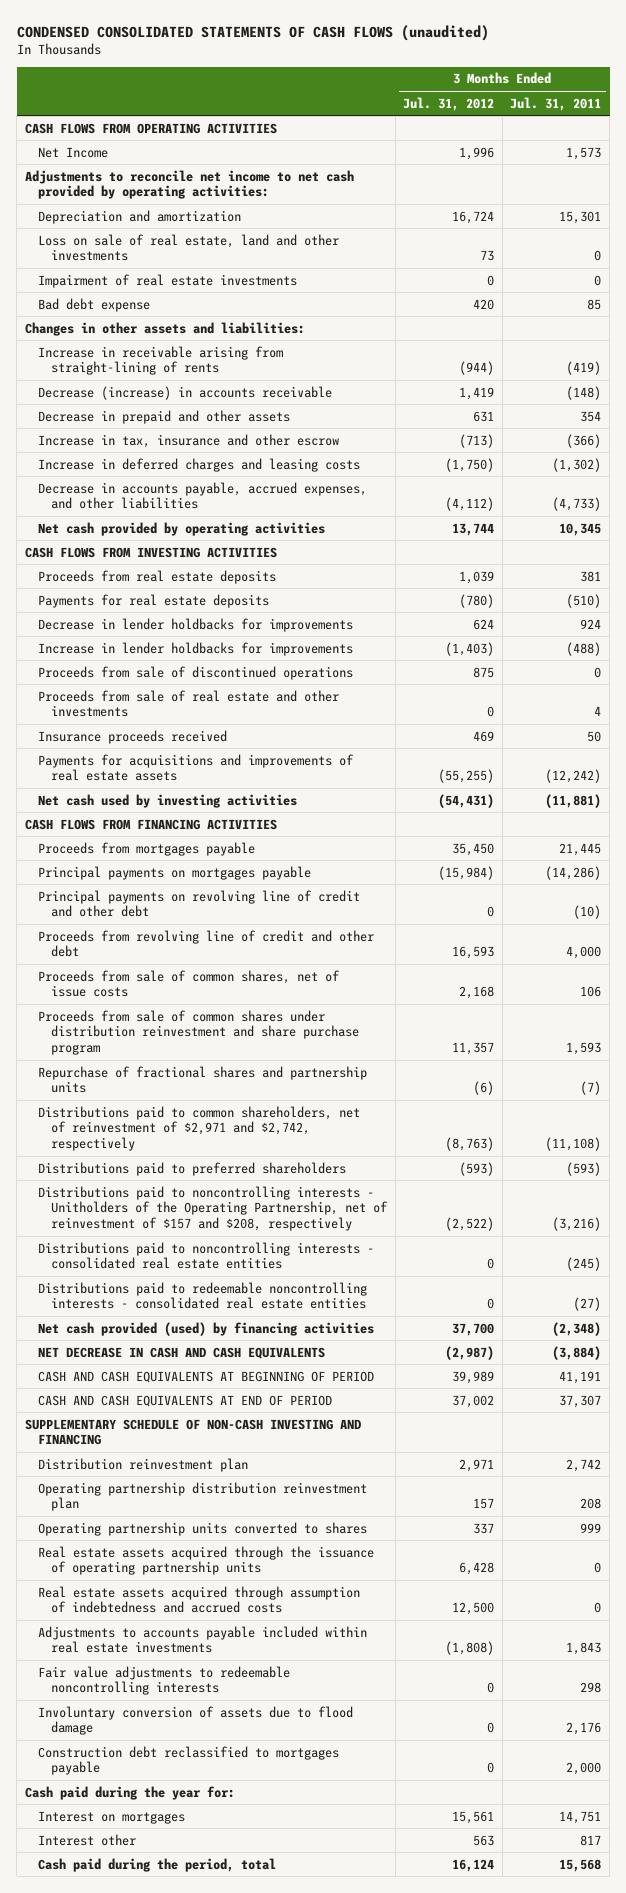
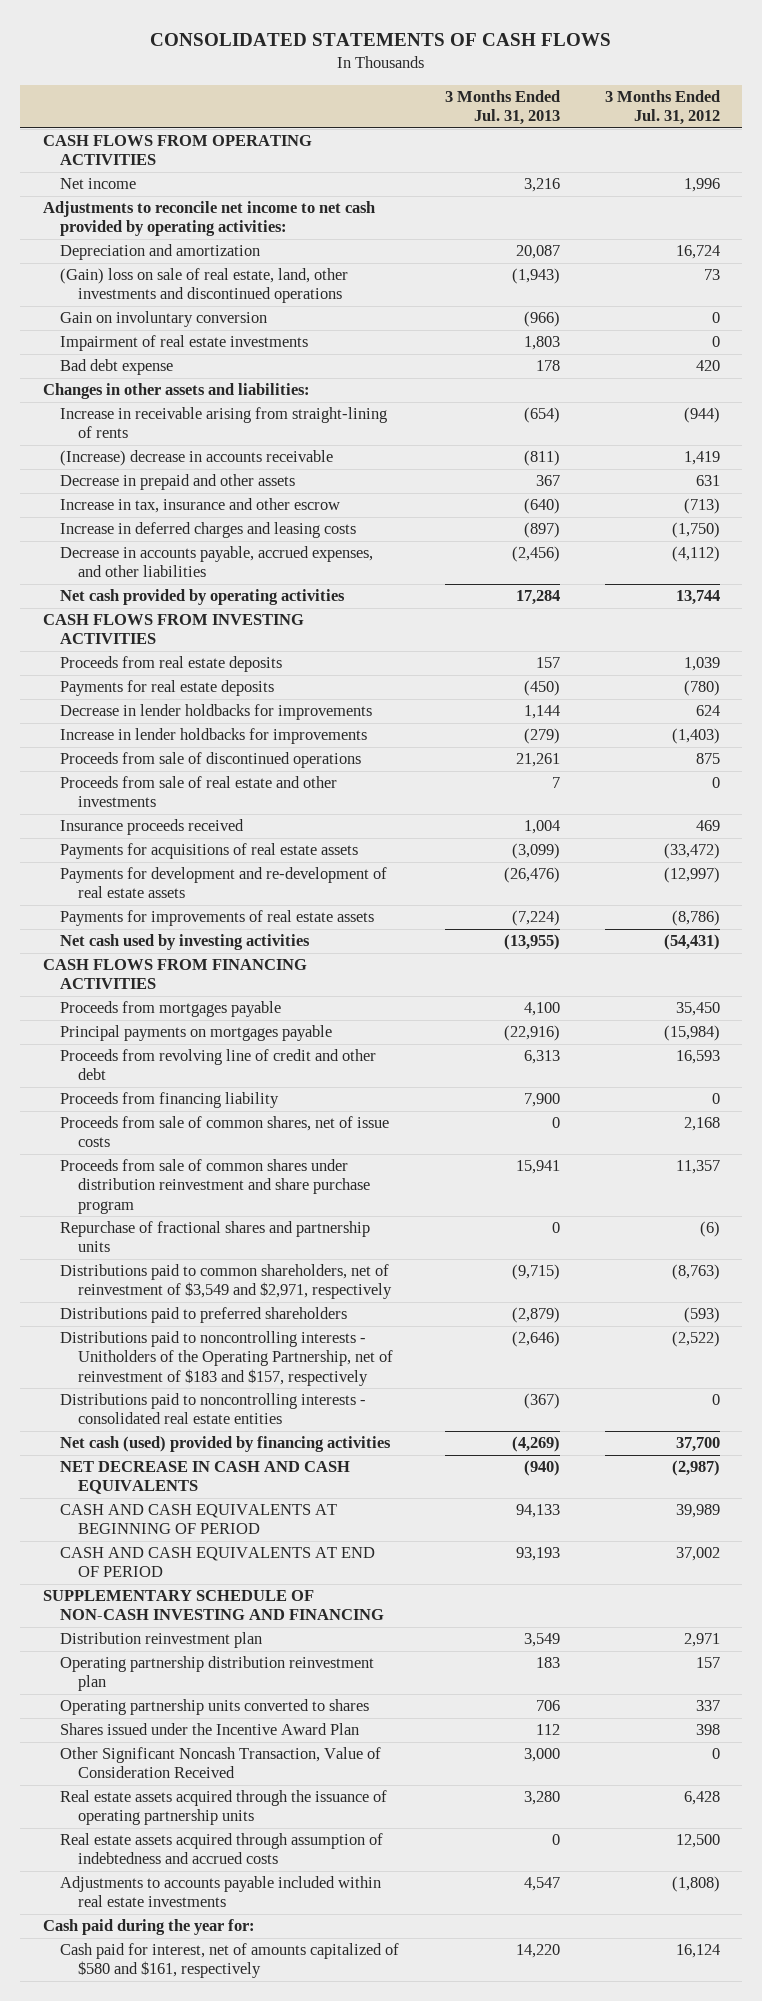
- CONDENSED CONSOLIDATED STATEMENTS OF CASH FLOWS (unaudited)
+ CONSOLIDATED STATEMENTS OF CASH FLOWS
- | 3 Months Ended Jul. 31, 2012 | 3 Months Ended Jul. 31, 2011
+ | 3 Months Ended Jul. 31, 2013 | 3 Months Ended Jul. 31, 2012
- Net Income | 1,996 | 1,573
+ Net income | 3,216 | 1,996
- Loss on sale of real estate, land and other investments | 73 | 0
+ (Gain) loss on sale of real estate, land, other investments and discontinued operations | (1,943) | 73
+ Gain on involuntary conversion | (966) | 0
- Decrease (increase) in accounts receivable | 1,419 | (148)
+ (Increase) decrease in accounts receivable | (811) | 1,419
- Payments for acquisitions and improvements of real estate assets | (55,255) | (12,242)
+ Payments for acquisitions of real estate assets | (3,099) | (33,472)
+ Payments for development and re-development of real estate assets | (26,476) | (12,997)
+ Payments for improvements of real estate assets | (7,224) | (8,786)
- Principal payments on revolving line of credit and other debt | 0 | (10)
+ Proceeds from financing liability | 7,900 | 0
- Distributions paid to common shareholders, net of reinvestment of $2,971 and $2,742, respectively | (8,763) | (11,108)
+ Distributions paid to common shareholders, net of reinvestment of $3,549 and $2,971, respectively | (9,715) | (8,763)
- Distributions paid to noncontrolling interests - Unitholders of the Operating Partnership, net of reinvestment of $157 and $208, respectively | (2,522) | (3,216)
+ Distributions paid to noncontrolling interests - Unitholders of the Operating Partnership, net of reinvestment of $183 and $157, respectively | (2,646) | (2,522)
- Distributions paid to redeemable noncontrolling interests - consolidated real estate entities | 0 | (27)
- Net cash provided (used) by financing activities | 37,700 | (2,348)
+ Net cash (used) provided by financing activities | (4,269) | 37,700
+ Shares issued under the Incentive Award Plan | 112 | 398
+ Other Significant Noncash Transaction, Value of Consideration Received | 3,000 | 0
- Fair value adjustments to redeemable noncontrolling interests | 0 | 298
- Involuntary conversion of assets due to flood damage | 0 | 2,176
- Construction debt reclassified to mortgages payable | 0 | 2,000
- Interest on mortgages | 15,561 | 14,751
- Interest other | 563 | 817
- Cash paid during the period, total | 16,124 | 15,568
+ Cash paid for interest, net of amounts capitalized of $580 and $161, respectively | 14,220 | 16,124

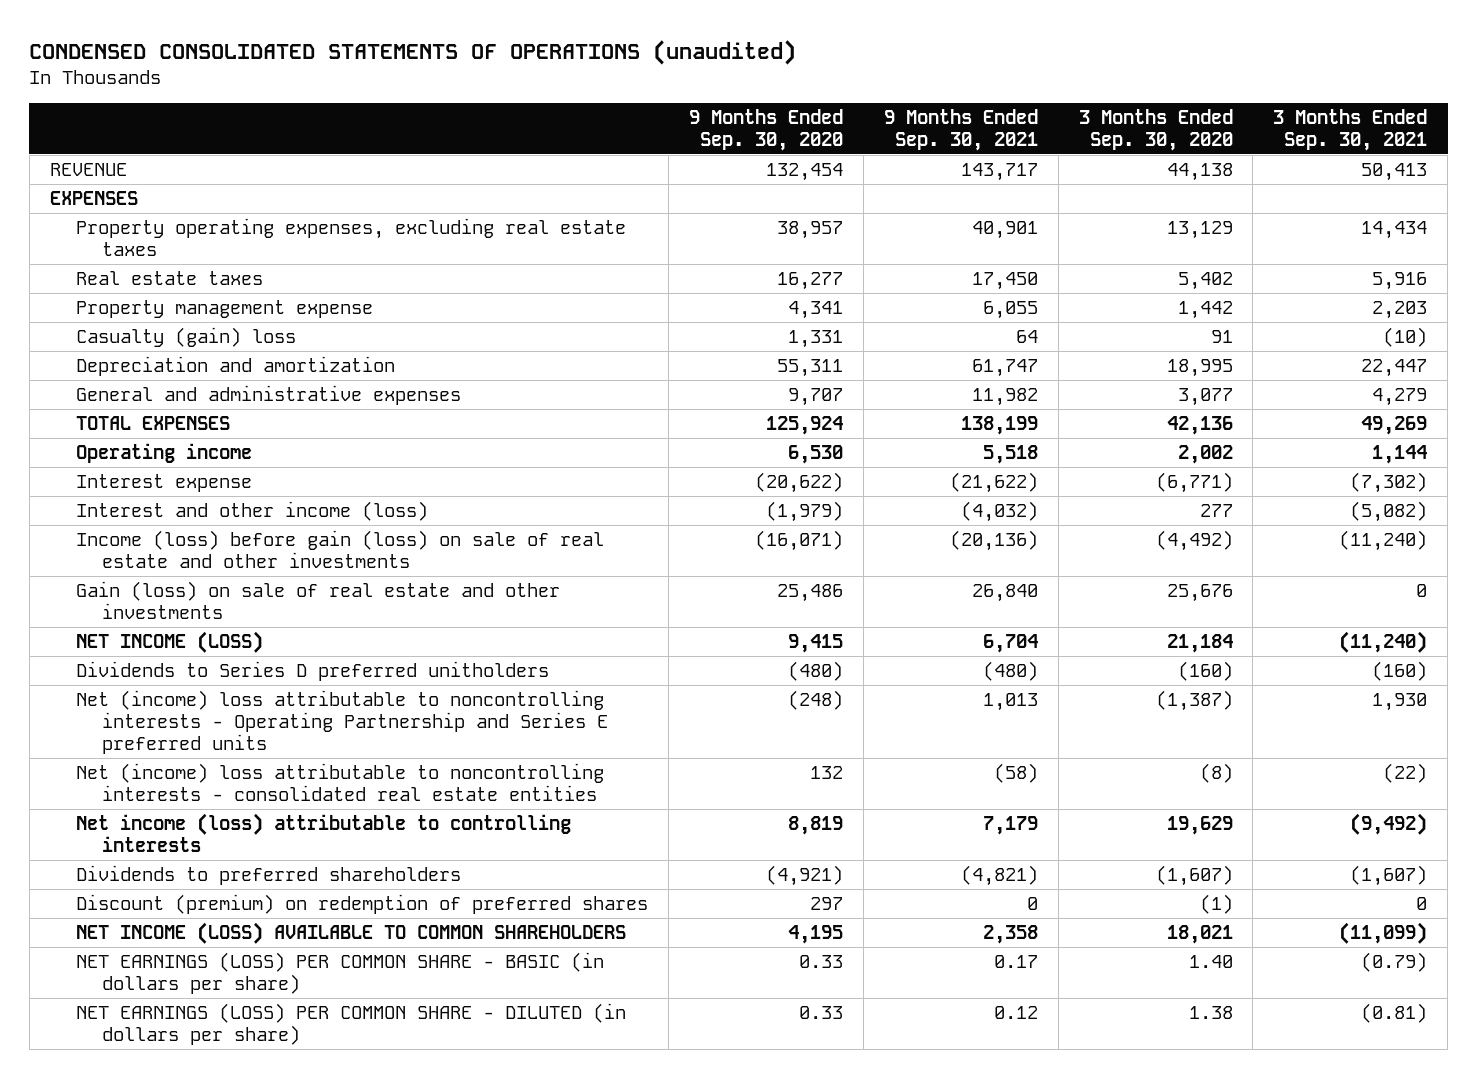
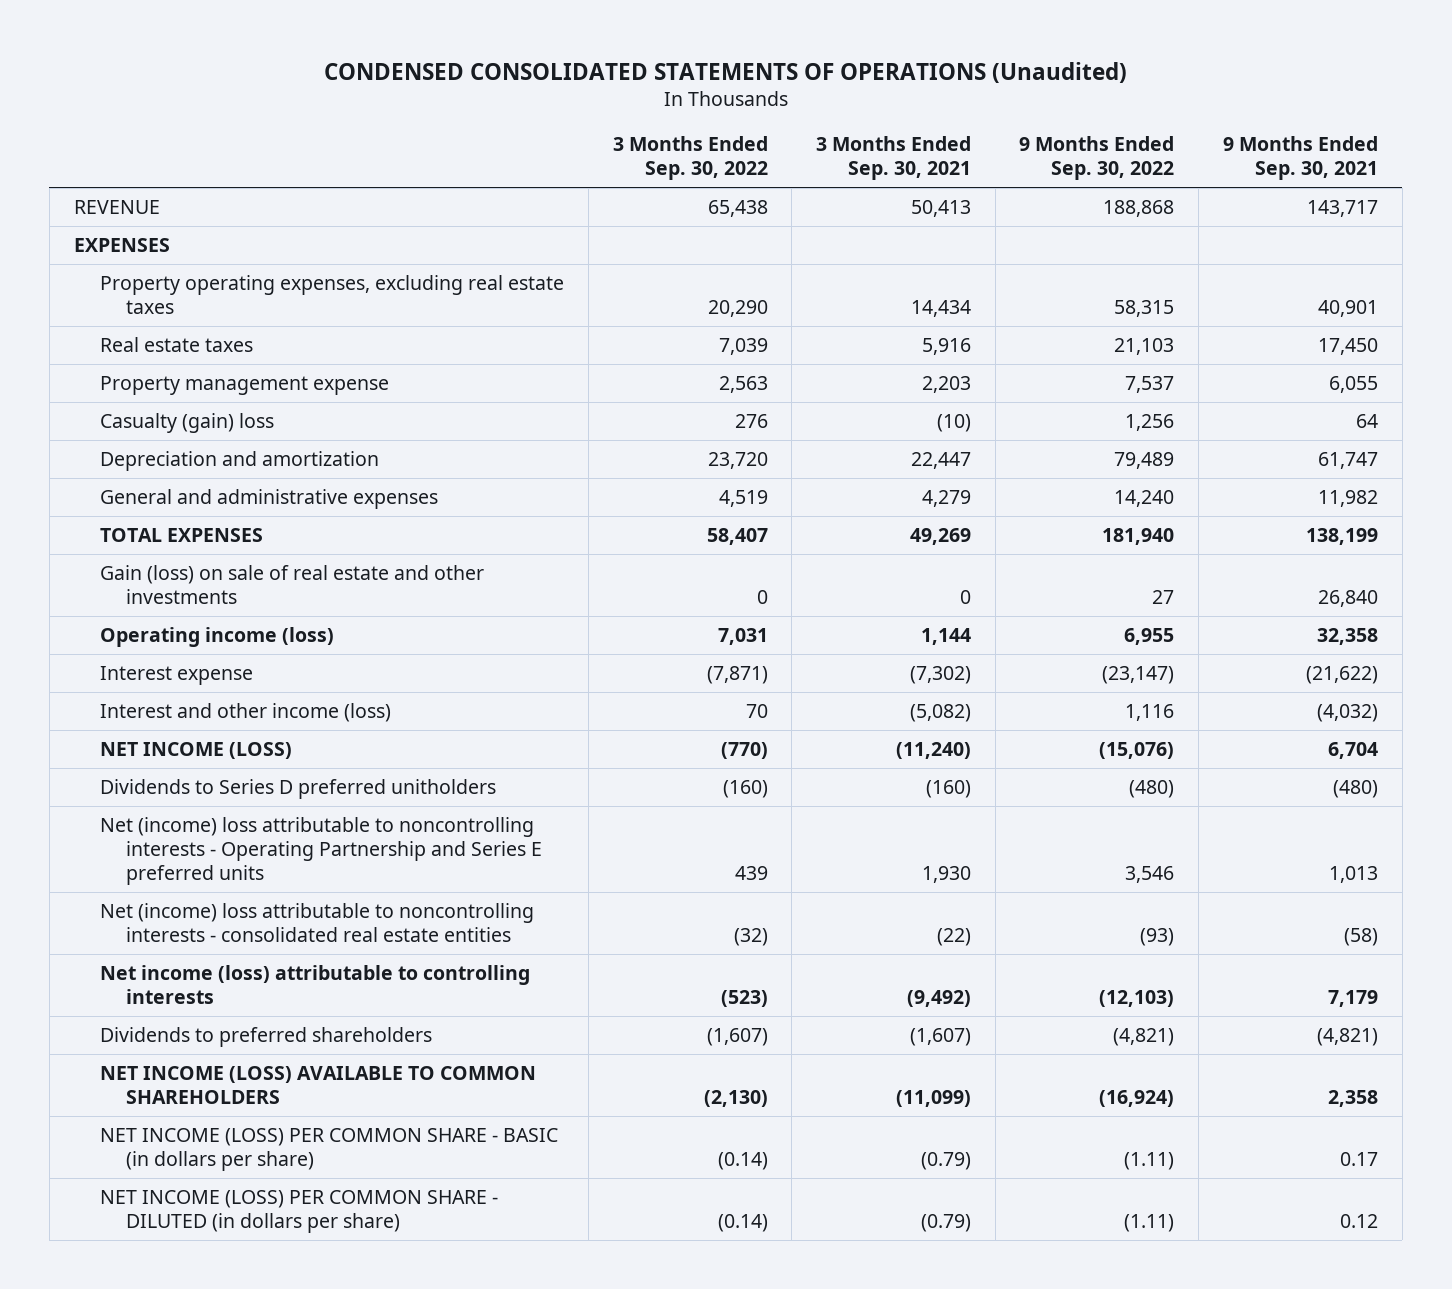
- CONDENSED CONSOLIDATED STATEMENTS OF OPERATIONS (unaudited)
+ CONDENSED CONSOLIDATED STATEMENTS OF OPERATIONS (Unaudited)
- | 9 Months Ended Sep. 30, 2020 | 9 Months Ended Sep. 30, 2021 | 3 Months Ended Sep. 30, 2020 | 3 Months Ended Sep. 30, 2021
+ | 3 Months Ended Sep. 30, 2022 | 3 Months Ended Sep. 30, 2021 | 9 Months Ended Sep. 30, 2022 | 9 Months Ended Sep. 30, 2021
- Operating income | 6,530 | 5,518 | 2,002 | 1,144
moved up: Gain (loss) on sale of real estate and other investments | 0 | 0 | 27 | 26,840
+ Operating income (loss) | 7,031 | 1,144 | 6,955 | 32,358
- Income (loss) before gain (loss) on sale of real estate and other investments | (16,071) | (20,136) | (4,492) | (11,240)
- Discount (premium) on redemption of preferred shares | 297 | 0 | (1) | 0
- NET EARNINGS (LOSS) PER COMMON SHARE - BASIC (in dollars per share) | 0.33 | 0.17 | 1.40 | (0.79)
- NET EARNINGS (LOSS) PER COMMON SHARE - DILUTED (in dollars per share) | 0.33 | 0.12 | 1.38 | (0.81)
+ NET INCOME (LOSS) PER COMMON SHARE - BASIC (in dollars per share) | (0.14) | (0.79) | (1.11) | 0.17
+ NET INCOME (LOSS) PER COMMON SHARE - DILUTED (in dollars per share) | (0.14) | (0.79) | (1.11) | 0.12

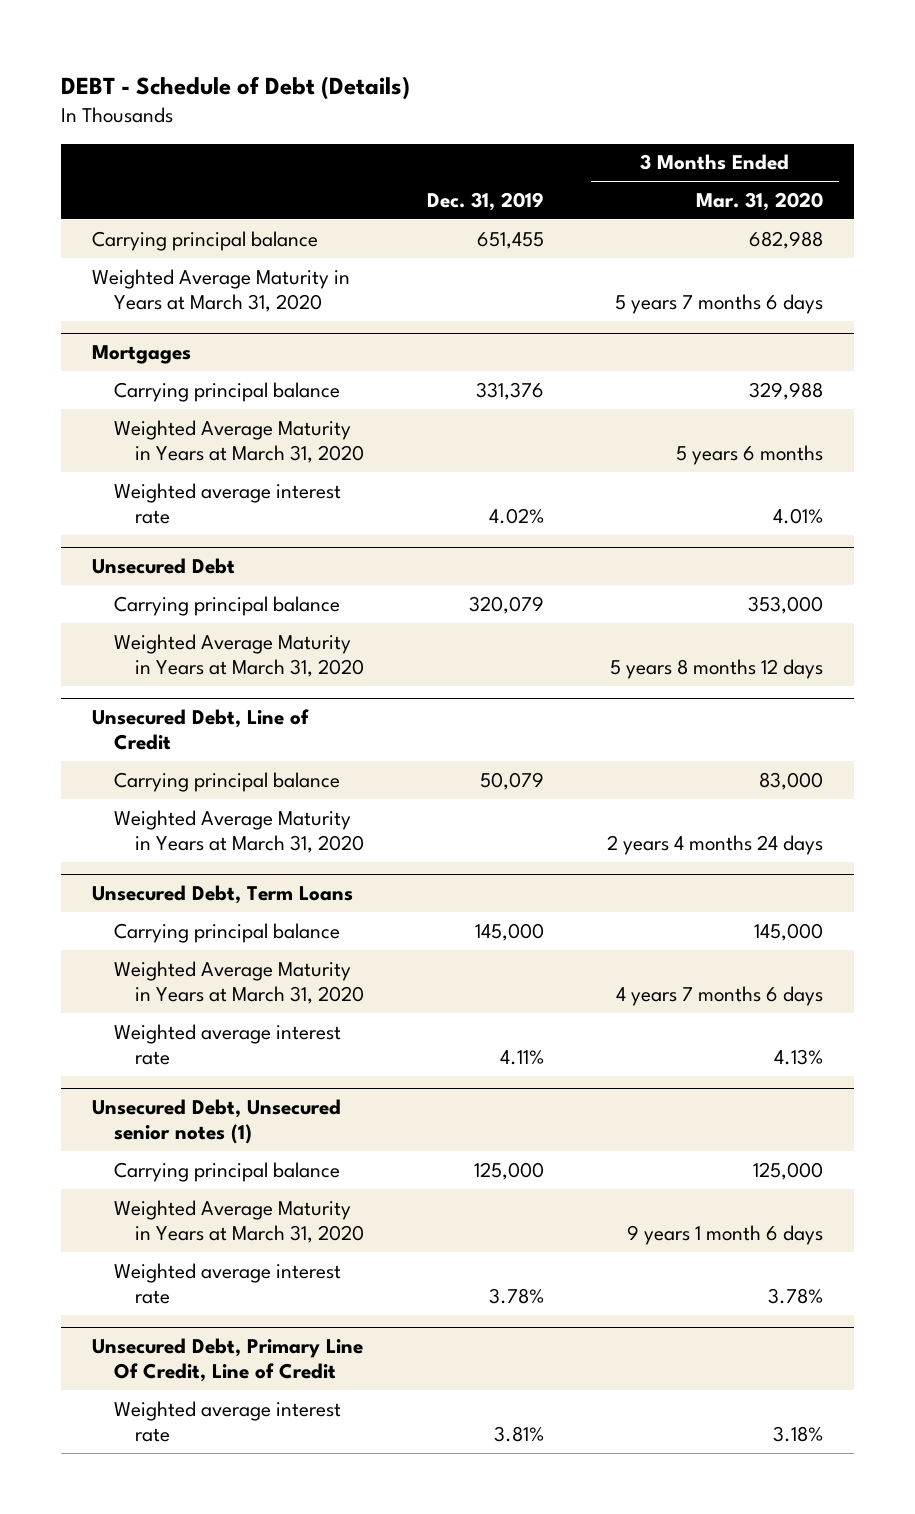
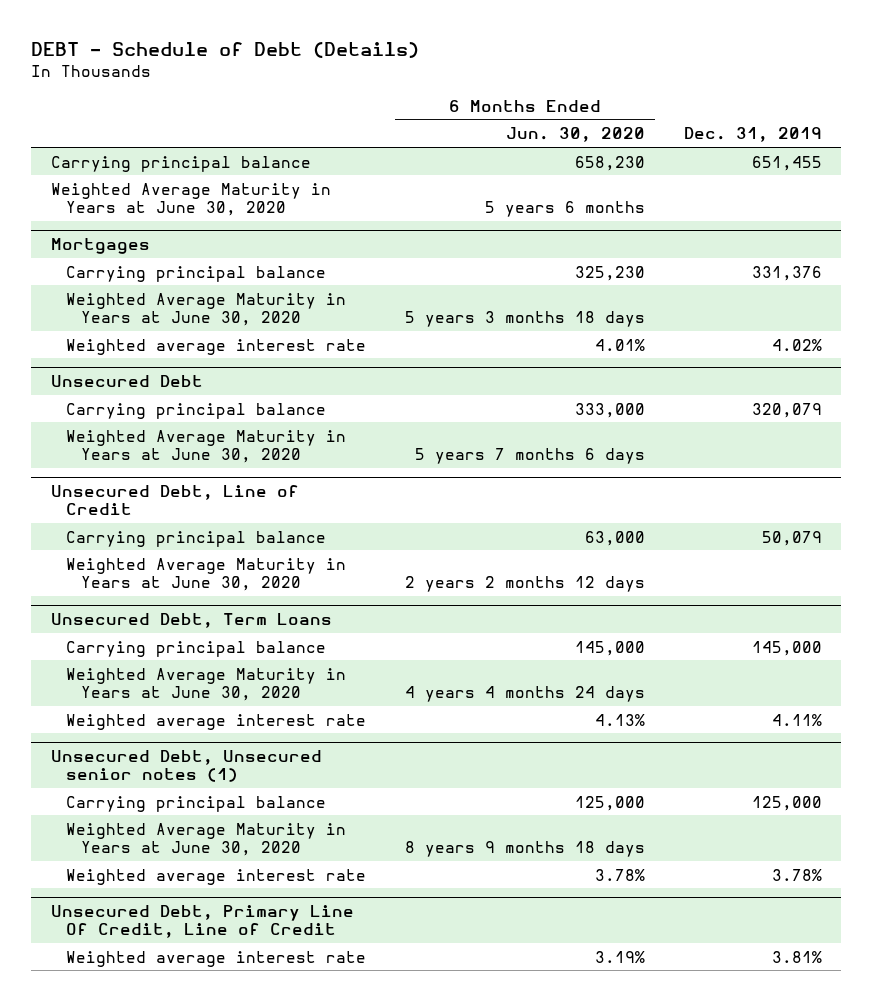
- | Dec. 31, 2019 | 3 Months Ended Mar. 31, 2020
+ | 6 Months Ended Jun. 30, 2020 | Dec. 31, 2019
- Weighted Average Maturity in Years at March 31, 2020 | | 5 years 7 months 6 days
+ Weighted Average Maturity in Years at June 30, 2020 | 5 years 6 months |
@ Mortgages
- Weighted Average Maturity in Years at March 31, 2020 | | 5 years 6 months
+ Weighted Average Maturity in Years at June 30, 2020 | 5 years 3 months 18 days |
@ Unsecured Debt
- Weighted Average Maturity in Years at March 31, 2020 | | 5 years 8 months 12 days
+ Weighted Average Maturity in Years at June 30, 2020 | 5 years 7 months 6 days |
@ Unsecured Debt, Line of Credit
- Weighted Average Maturity in Years at March 31, 2020 | | 2 years 4 months 24 days
+ Weighted Average Maturity in Years at June 30, 2020 | 2 years 2 months 12 days |
@ Unsecured Debt, Term Loans
- Weighted Average Maturity in Years at March 31, 2020 | | 4 years 7 months 6 days
+ Weighted Average Maturity in Years at June 30, 2020 | 4 years 4 months 24 days |
@ Unsecured Debt, Unsecured senior notes (1)
- Weighted Average Maturity in Years at March 31, 2020 | | 9 years 1 month 6 days
+ Weighted Average Maturity in Years at June 30, 2020 | 8 years 9 months 18 days |

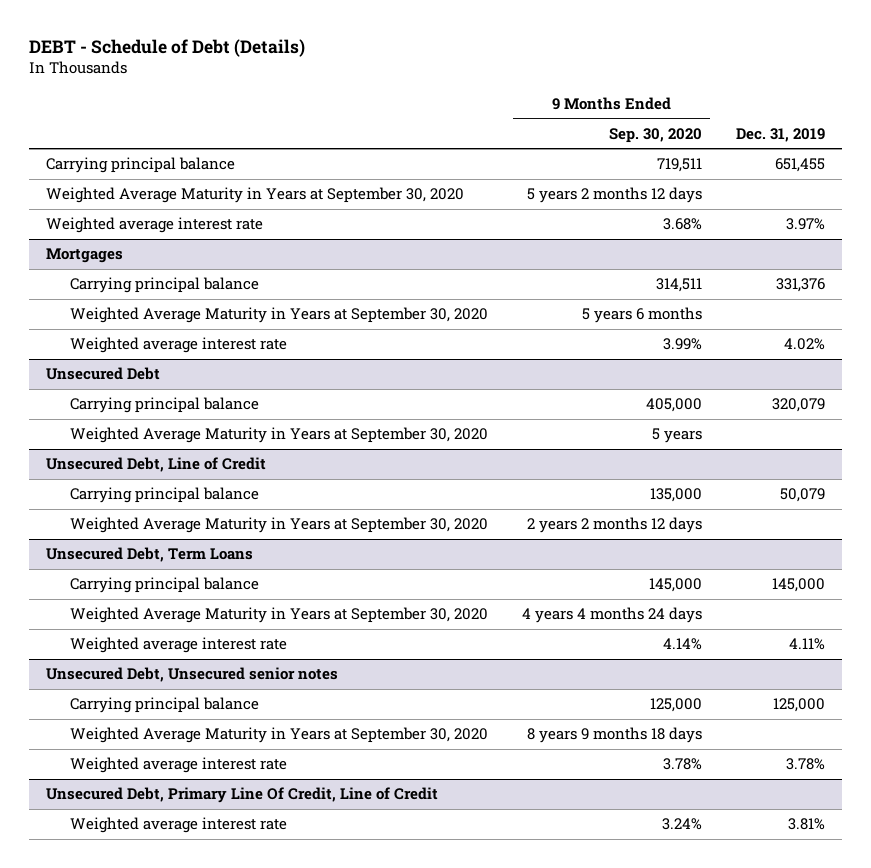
- | 6 Months Ended Jun. 30, 2020 | Dec. 31, 2019
+ | 9 Months Ended Sep. 30, 2020 | Dec. 31, 2019
- Weighted Average Maturity in Years at June 30, 2020 | 5 years 6 months |
+ Weighted Average Maturity in Years at September 30, 2020 | 5 years 2 months 12 days |
+ Weighted average interest rate | 3.68% | 3.97%
@ Mortgages
- Weighted Average Maturity in Years at June 30, 2020 | 5 years 3 months 18 days |
+ Weighted Average Maturity in Years at September 30, 2020 | 5 years 6 months |
@ Unsecured Debt
- Weighted Average Maturity in Years at June 30, 2020 | 5 years 7 months 6 days |
+ Weighted Average Maturity in Years at September 30, 2020 | 5 years |
@ Unsecured Debt, Line of Credit
- Weighted Average Maturity in Years at June 30, 2020 | 2 years 2 months 12 days |
+ Weighted Average Maturity in Years at September 30, 2020 | 2 years 2 months 12 days |
@ Unsecured Debt, Term Loans
- Weighted Average Maturity in Years at June 30, 2020 | 4 years 4 months 24 days |
+ Weighted Average Maturity in Years at September 30, 2020 | 4 years 4 months 24 days |
- Unsecured Debt, Unsecured senior notes (1)
+ Unsecured Debt, Unsecured senior notes
- Weighted Average Maturity in Years at June 30, 2020 | 8 years 9 months 18 days |
+ Weighted Average Maturity in Years at September 30, 2020 | 8 years 9 months 18 days |

